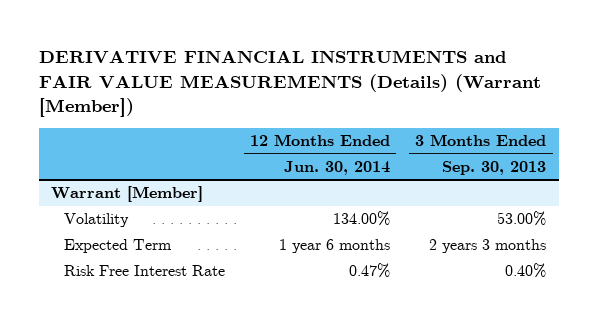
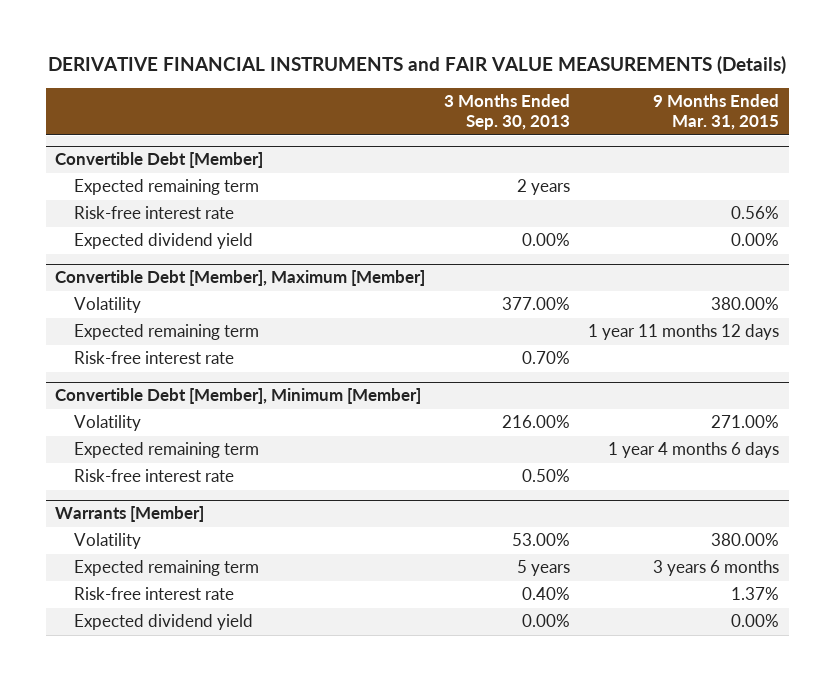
- DERIVATIVE FINANCIAL INSTRUMENTS and FAIR VALUE MEASUREMENTS (Details) (Warrant [Member])
+ DERIVATIVE FINANCIAL INSTRUMENTS and FAIR VALUE MEASUREMENTS (Details)
- | 12 Months Ended Jun. 30, 2014 | 3 Months Ended Sep. 30, 2013
+ | 3 Months Ended Sep. 30, 2013 | 9 Months Ended Mar. 31, 2015
- Warrant [Member]
+ Convertible Debt [Member]
+ Expected remaining term | 2 years |
+ Risk-free interest rate | | 0.56%
+ Expected dividend yield | 0.00% | 0.00%
+ Convertible Debt [Member], Maximum [Member]
+ Volatility | 377.00% | 380.00%
+ Expected remaining term | | 1 year 11 months 12 days
+ Risk-free interest rate | 0.70% |
+ Convertible Debt [Member], Minimum [Member]
+ Volatility | 216.00% | 271.00%
+ Expected remaining term | | 1 year 4 months 6 days
+ Risk-free interest rate | 0.50% |
+ Warrants [Member]
- Expected Term | 1 year 6 months | 2 years 3 months
- Risk Free Interest Rate | 0.47% | 0.40%
+ Expected remaining term | 5 years | 3 years 6 months
+ Risk-free interest rate | 0.40% | 1.37%
+ Expected dividend yield | 0.00% | 0.00%

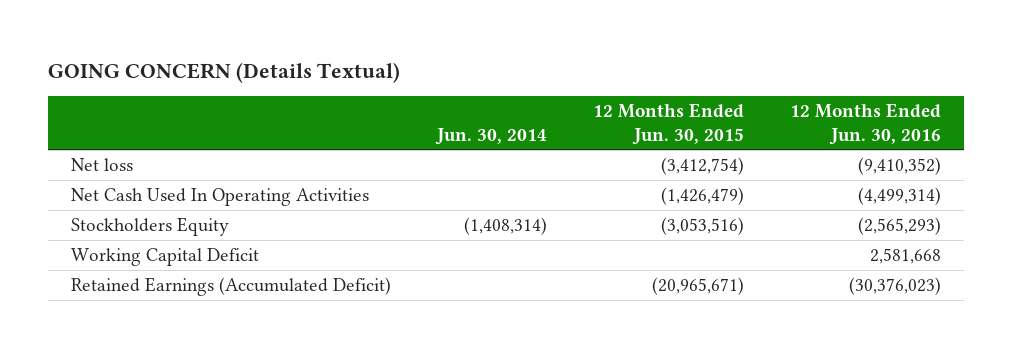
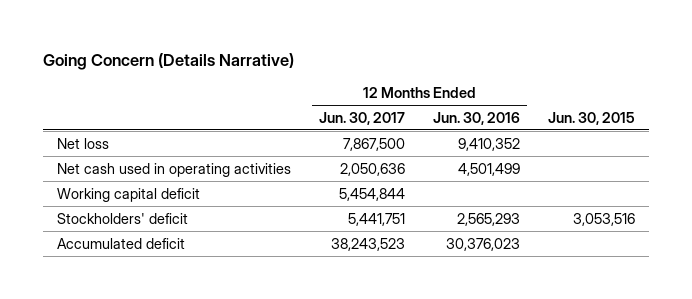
- GOING CONCERN (Details Textual)
+ Going Concern (Details Narrative)
- | Jun. 30, 2014 | 12 Months Ended Jun. 30, 2015 | 12 Months Ended Jun. 30, 2016
+ | 12 Months Ended Jun. 30, 2017 | 12 Months Ended Jun. 30, 2016 | Jun. 30, 2015
- Net loss | | (3,412,754) | (9,410,352)
- Net Cash Used In Operating Activities | | (1,426,479) | (4,499,314)
- Stockholders Equity | (1,408,314) | (3,053,516) | (2,565,293)
- Working Capital Deficit | | | 2,581,668
- Retained Earnings (Accumulated Deficit) | | (20,965,671) | (30,376,023)
+ Net loss | 7,867,500 | 9,410,352 |
+ Net cash used in operating activities | 2,050,636 | 4,501,499 |
+ Working capital deficit | 5,454,844 | |
+ Stockholders' deficit | 5,441,751 | 2,565,293 | 3,053,516
+ Accumulated deficit | 38,243,523 | 30,376,023 |

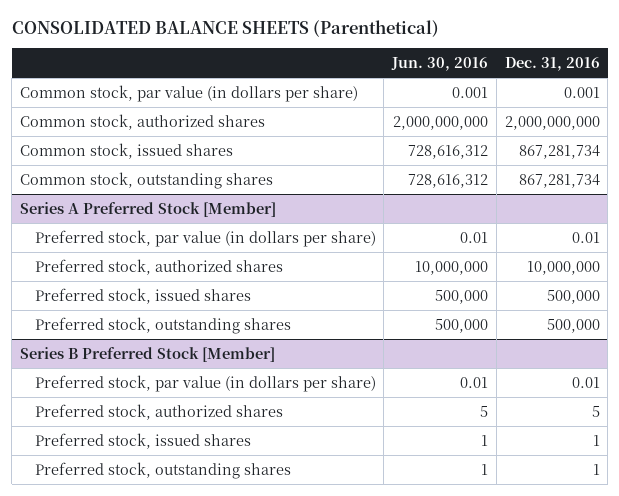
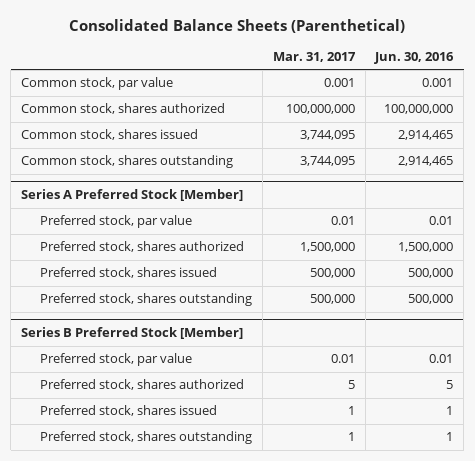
- CONSOLIDATED BALANCE SHEETS (Parenthetical)
+ Consolidated Balance Sheets (Parenthetical)
- | Jun. 30, 2016 | Dec. 31, 2016
+ | Mar. 31, 2017 | Jun. 30, 2016
- Common stock, par value (in dollars per share) | 0.001 | 0.001
- Common stock, authorized shares | 2,000,000,000 | 2,000,000,000
- Common stock, issued shares | 728,616,312 | 867,281,734
- Common stock, outstanding shares | 728,616,312 | 867,281,734
+ Common stock, par value | 0.001 | 0.001
+ Common stock, shares authorized | 100,000,000 | 100,000,000
+ Common stock, shares issued | 3,744,095 | 2,914,465
+ Common stock, shares outstanding | 3,744,095 | 2,914,465
@ Series A Preferred Stock [Member]
- Preferred stock, par value (in dollars per share) | 0.01 | 0.01
- Preferred stock, authorized shares | 10,000,000 | 10,000,000
- Preferred stock, issued shares | 500,000 | 500,000
- Preferred stock, outstanding shares | 500,000 | 500,000
+ Preferred stock, par value | 0.01 | 0.01
+ Preferred stock, shares authorized | 1,500,000 | 1,500,000
+ Preferred stock, shares issued | 500,000 | 500,000
+ Preferred stock, shares outstanding | 500,000 | 500,000
@ Series B Preferred Stock [Member]
- Preferred stock, par value (in dollars per share) | 0.01 | 0.01
- Preferred stock, authorized shares | 5 | 5
- Preferred stock, issued shares | 1 | 1
- Preferred stock, outstanding shares | 1 | 1
+ Preferred stock, par value | 0.01 | 0.01
+ Preferred stock, shares authorized | 5 | 5
+ Preferred stock, shares issued | 1 | 1
+ Preferred stock, shares outstanding | 1 | 1

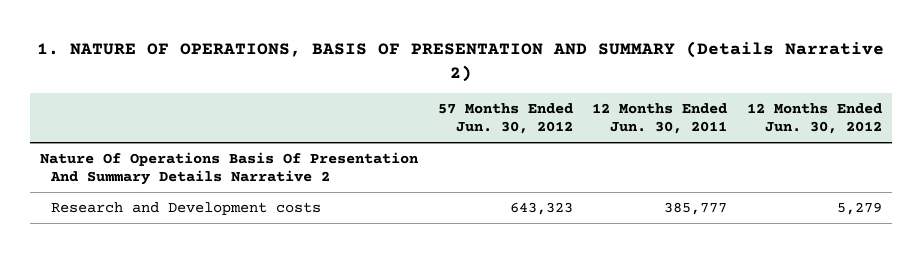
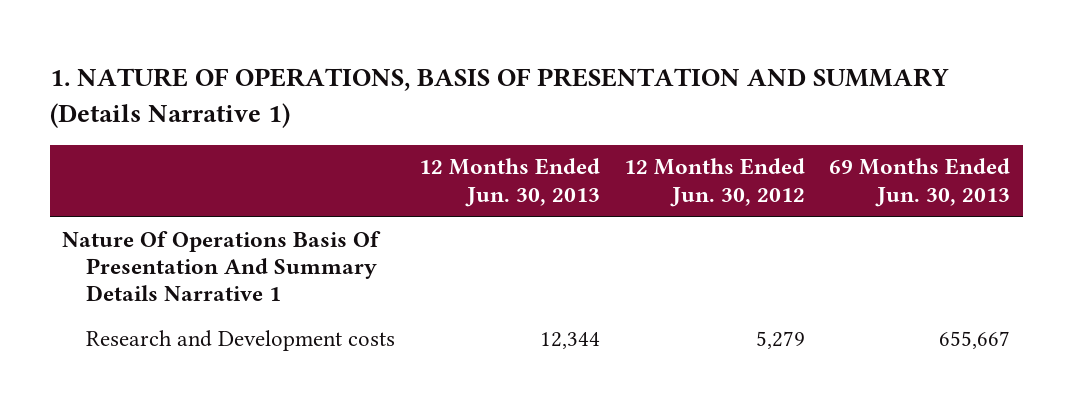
- 1. NATURE OF OPERATIONS, BASIS OF PRESENTATION AND SUMMARY (Details Narrative 2)
+ 1. NATURE OF OPERATIONS, BASIS OF PRESENTATION AND SUMMARY (Details Narrative 1)
- | 57 Months Ended Jun. 30, 2012 | 12 Months Ended Jun. 30, 2011 | 12 Months Ended Jun. 30, 2012
+ | 12 Months Ended Jun. 30, 2013 | 12 Months Ended Jun. 30, 2012 | 69 Months Ended Jun. 30, 2013
- Nature Of Operations Basis Of Presentation And Summary Details Narrative 2
+ Nature Of Operations Basis Of Presentation And Summary Details Narrative 1

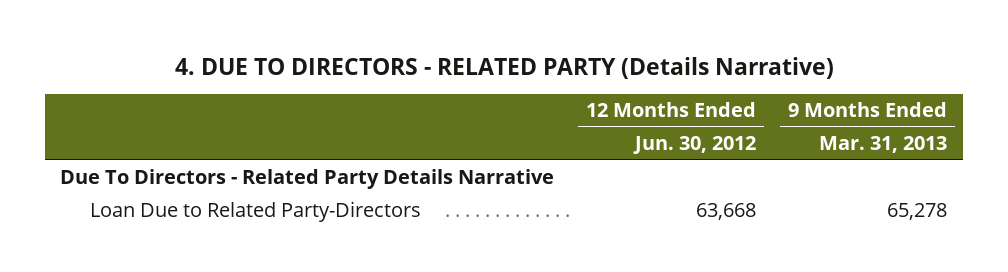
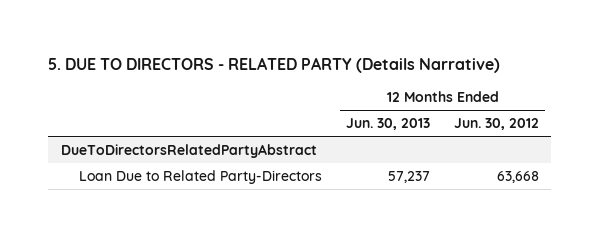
- 4. DUE TO DIRECTORS - RELATED PARTY (Details Narrative)
+ 5. DUE TO DIRECTORS - RELATED PARTY (Details Narrative)
- | 12 Months Ended Jun. 30, 2012 | 9 Months Ended Mar. 31, 2013
+ | 12 Months Ended Jun. 30, 2013 | 12 Months Ended Jun. 30, 2012
- Due To Directors - Related Party Details Narrative
+ DueToDirectorsRelatedPartyAbstract

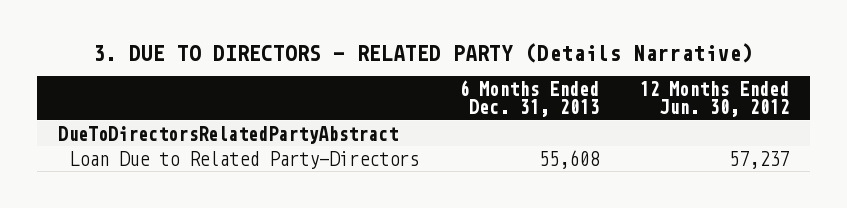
- 5. DUE TO DIRECTORS - RELATED PARTY (Details Narrative)
+ 3. DUE TO DIRECTORS - RELATED PARTY (Details Narrative)
- | 12 Months Ended Jun. 30, 2013 | 12 Months Ended Jun. 30, 2012
+ | 6 Months Ended Dec. 31, 2013 | 12 Months Ended Jun. 30, 2012
- Loan Due to Related Party-Directors | 57,237 | 63,668
+ Loan Due to Related Party-Directors | 55,608 | 57,237

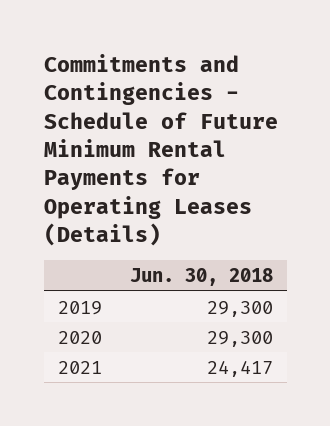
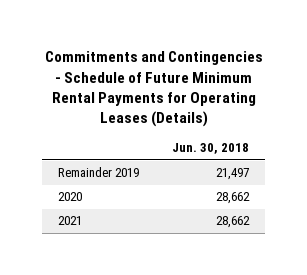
- 2019 | 29,300
- 2020 | 29,300
- 2021 | 24,417
+ Remainder 2019 | 21,497
+ 2020 | 28,662
+ 2021 | 28,662

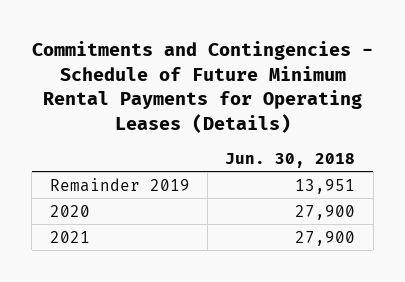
- Remainder 2019 | 21,497
- 2020 | 28,662
- 2021 | 28,662
+ Remainder 2019 | 13,951
+ 2020 | 27,900
+ 2021 | 27,900

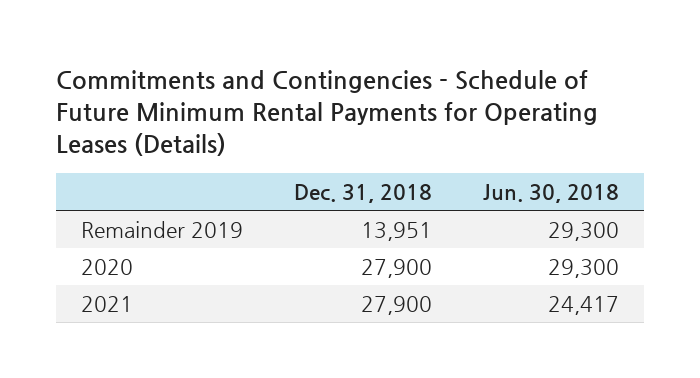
- | Jun. 30, 2018
+ | Dec. 31, 2018 | Jun. 30, 2018
- Remainder 2019 | 13,951
- 2020 | 27,900
- 2021 | 27,900
+ Remainder 2019 | 13,951 | 29,300
+ 2020 | 27,900 | 29,300
+ 2021 | 27,900 | 24,417

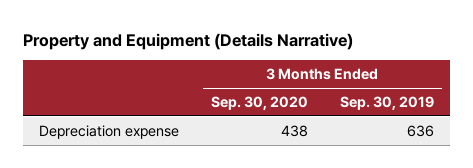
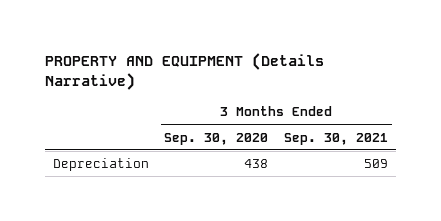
- Property and Equipment (Details Narrative)
+ PROPERTY AND EQUIPMENT (Details Narrative)
- | 3 Months Ended Sep. 30, 2020 | 3 Months Ended Sep. 30, 2019
+ | 3 Months Ended Sep. 30, 2020 | 3 Months Ended Sep. 30, 2021
- Depreciation expense | 438 | 636
+ Depreciation | 438 | 509

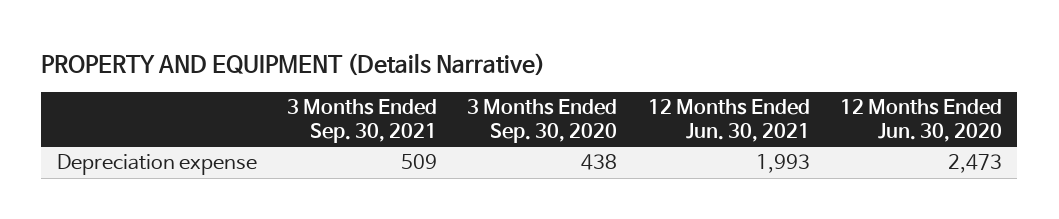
- | 3 Months Ended Sep. 30, 2020 | 3 Months Ended Sep. 30, 2021
+ | 3 Months Ended Sep. 30, 2021 | 3 Months Ended Sep. 30, 2020 | 12 Months Ended Jun. 30, 2021 | 12 Months Ended Jun. 30, 2020
- Depreciation | 438 | 509
+ Depreciation expense | 509 | 438 | 1,993 | 2,473

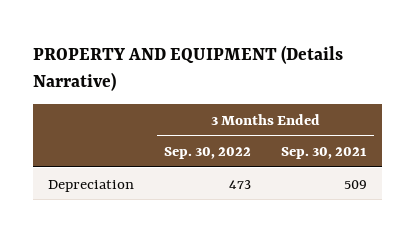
- | 3 Months Ended Sep. 30, 2021 | 3 Months Ended Sep. 30, 2020 | 12 Months Ended Jun. 30, 2021 | 12 Months Ended Jun. 30, 2020
+ | 3 Months Ended Sep. 30, 2022 | 3 Months Ended Sep. 30, 2021
- Depreciation expense | 509 | 438 | 1,993 | 2,473
+ Depreciation | 473 | 509

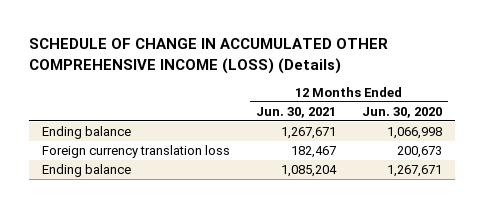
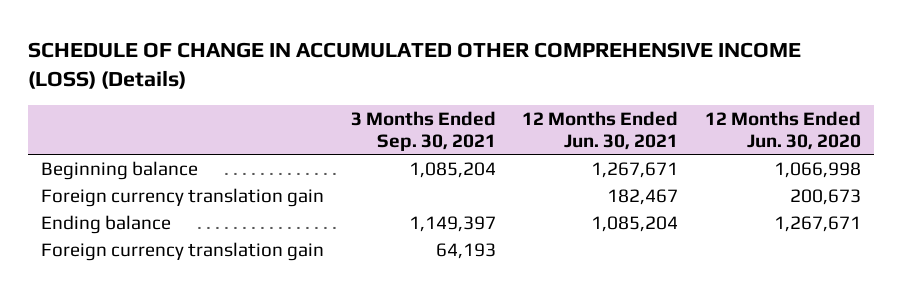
- | 12 Months Ended Jun. 30, 2021 | 12 Months Ended Jun. 30, 2020
+ | 3 Months Ended Sep. 30, 2021 | 12 Months Ended Jun. 30, 2021 | 12 Months Ended Jun. 30, 2020
- Ending balance | 1,267,671 | 1,066,998
- Foreign currency translation loss | 182,467 | 200,673
+ Beginning balance | 1,085,204 | 1,267,671 | 1,066,998
+ Foreign currency translation gain | | 182,467 | 200,673
+ Foreign currency translation gain | 64,193 | |

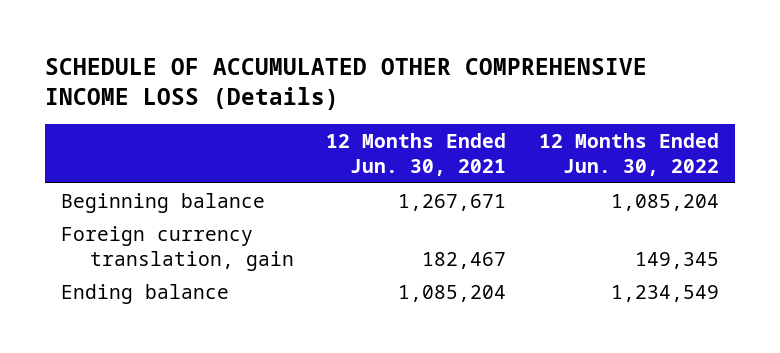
- SCHEDULE OF CHANGE IN ACCUMULATED OTHER COMPREHENSIVE INCOME (LOSS) (Details)
+ SCHEDULE OF ACCUMULATED OTHER COMPREHENSIVE INCOME LOSS (Details)
- | 3 Months Ended Sep. 30, 2021 | 12 Months Ended Jun. 30, 2021 | 12 Months Ended Jun. 30, 2020
+ | 12 Months Ended Jun. 30, 2021 | 12 Months Ended Jun. 30, 2022
- Foreign currency translation gain | | 182,467 | 200,673
+ Foreign currency translation, gain | 182,467 | 149,345
- Foreign currency translation gain | 64,193 | |

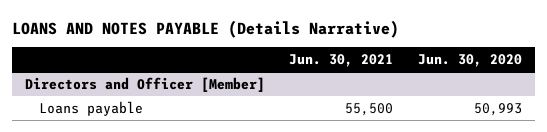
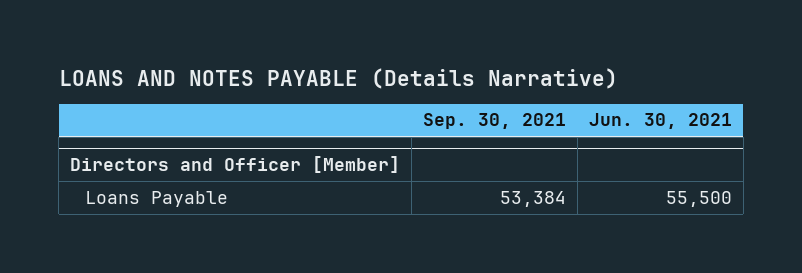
- | Jun. 30, 2021 | Jun. 30, 2020
+ | Sep. 30, 2021 | Jun. 30, 2021
@ Directors and Officer [Member]
- Loans payable | 55,500 | 50,993
+ Loans Payable | 53,384 | 55,500

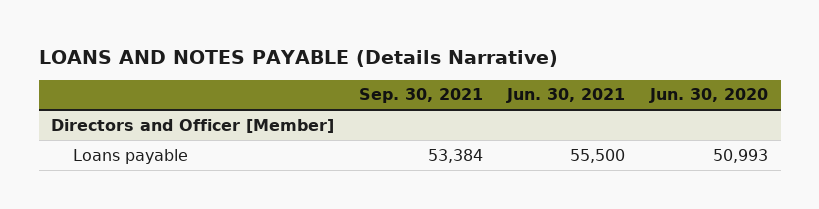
- | Sep. 30, 2021 | Jun. 30, 2021
+ | Sep. 30, 2021 | Jun. 30, 2021 | Jun. 30, 2020
@ Directors and Officer [Member]
- Loans Payable | 53,384 | 55,500
+ Loans payable | 53,384 | 55,500 | 50,993

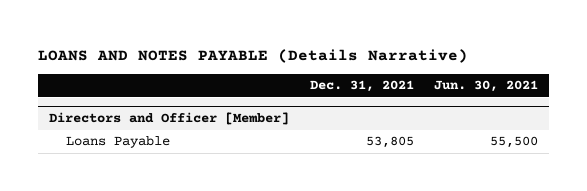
- | Sep. 30, 2021 | Jun. 30, 2021 | Jun. 30, 2020
+ | Dec. 31, 2021 | Jun. 30, 2021
@ Directors and Officer [Member]
- Loans payable | 53,384 | 55,500 | 50,993
+ Loans Payable | 53,805 | 55,500

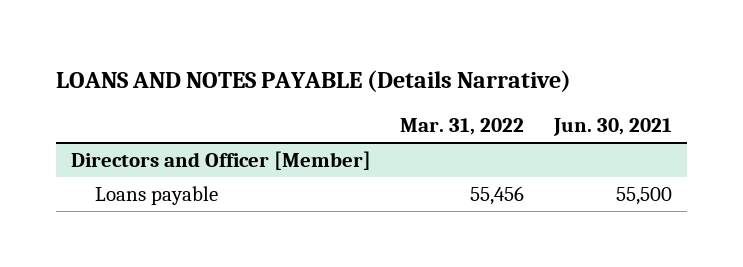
- | Dec. 31, 2021 | Jun. 30, 2021
+ | Mar. 31, 2022 | Jun. 30, 2021
@ Directors and Officer [Member]
- Loans Payable | 53,805 | 55,500
+ Loans payable | 55,456 | 55,500

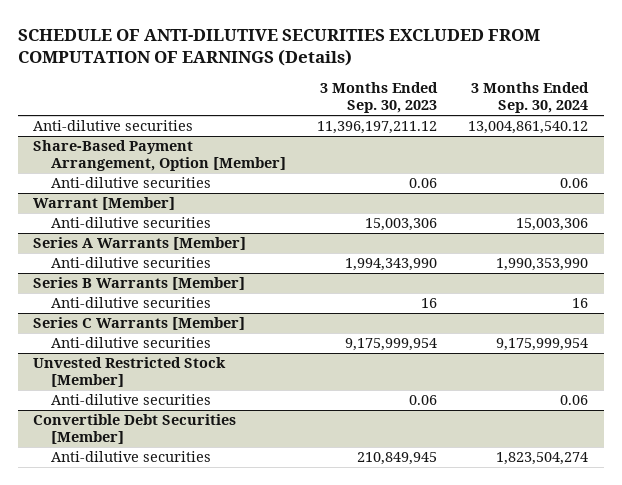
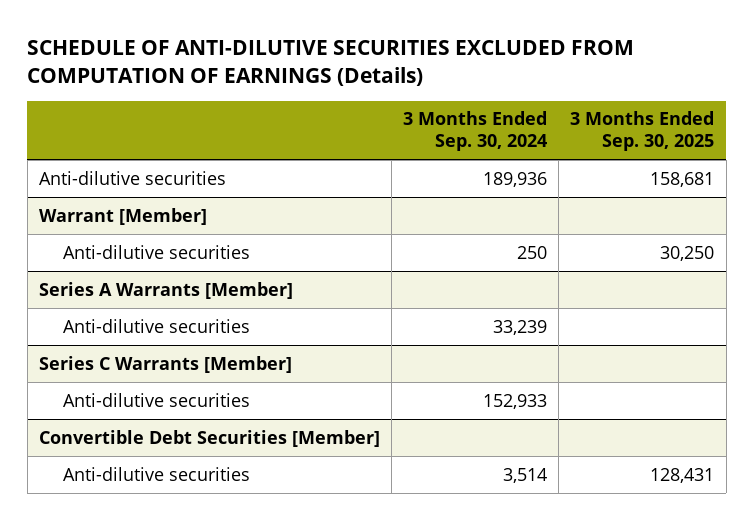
- | 3 Months Ended Sep. 30, 2023 | 3 Months Ended Sep. 30, 2024
+ | 3 Months Ended Sep. 30, 2024 | 3 Months Ended Sep. 30, 2025
- Anti-dilutive securities | 11,396,197,211.12 | 13,004,861,540.12
- Share-Based Payment Arrangement, Option [Member]
- Anti-dilutive securities | 0.06 | 0.06
+ Anti-dilutive securities | 189,936 | 158,681
@ Warrant [Member]
- Anti-dilutive securities | 15,003,306 | 15,003,306
+ Anti-dilutive securities | 250 | 30,250
@ Series A Warrants [Member]
- Anti-dilutive securities | 1,994,343,990 | 1,990,353,990
- Series B Warrants [Member]
- Anti-dilutive securities | 16 | 16
@ Series A Warrants [Member]
+ Anti-dilutive securities | 33,239 |
@ Series C Warrants [Member]
- Anti-dilutive securities | 9,175,999,954 | 9,175,999,954
- Unvested Restricted Stock [Member]
- Anti-dilutive securities | 0.06 | 0.06
@ Series C Warrants [Member]
+ Anti-dilutive securities | 152,933 |
@ Convertible Debt Securities [Member]
- Anti-dilutive securities | 210,849,945 | 1,823,504,274
+ Anti-dilutive securities | 3,514 | 128,431

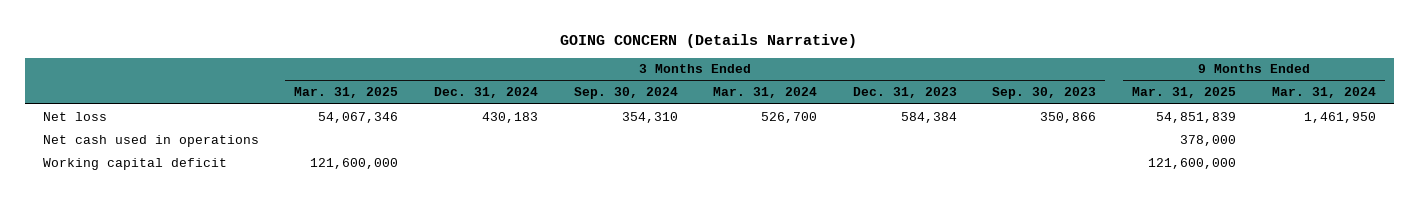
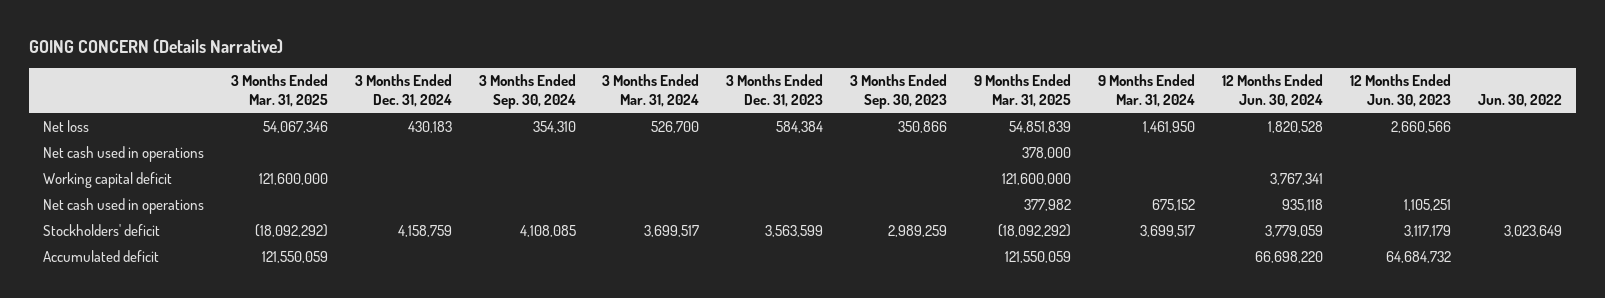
- | 3 Months Ended Mar. 31, 2025 | 3 Months Ended Dec. 31, 2024 | 3 Months Ended Sep. 30, 2024 | 3 Months Ended Mar. 31, 2024 | 3 Months Ended Dec. 31, 2023 | 3 Months Ended Sep. 30, 2023 | 9 Months Ended Mar. 31, 2025 | 9 Months Ended Mar. 31, 2024
+ | 3 Months Ended Mar. 31, 2025 | 3 Months Ended Dec. 31, 2024 | 3 Months Ended Sep. 30, 2024 | 3 Months Ended Mar. 31, 2024 | 3 Months Ended Dec. 31, 2023 | 3 Months Ended Sep. 30, 2023 | 9 Months Ended Mar. 31, 2025 | 9 Months Ended Mar. 31, 2024 | 12 Months Ended Jun. 30, 2024 | 12 Months Ended Jun. 30, 2023 | Jun. 30, 2022
+ Net cash used in operations | | | | | | | 377,982 | 675,152 | 935,118 | 1,105,251 |
+ Stockholders' deficit | (18,092,292) | 4,158,759 | 4,108,085 | 3,699,517 | 3,563,599 | 2,989,259 | (18,092,292) | 3,699,517 | 3,779,059 | 3,117,179 | 3,023,649
+ Accumulated deficit | 121,550,059 | | | | | | 121,550,059 | | 66,698,220 | 64,684,732 |

